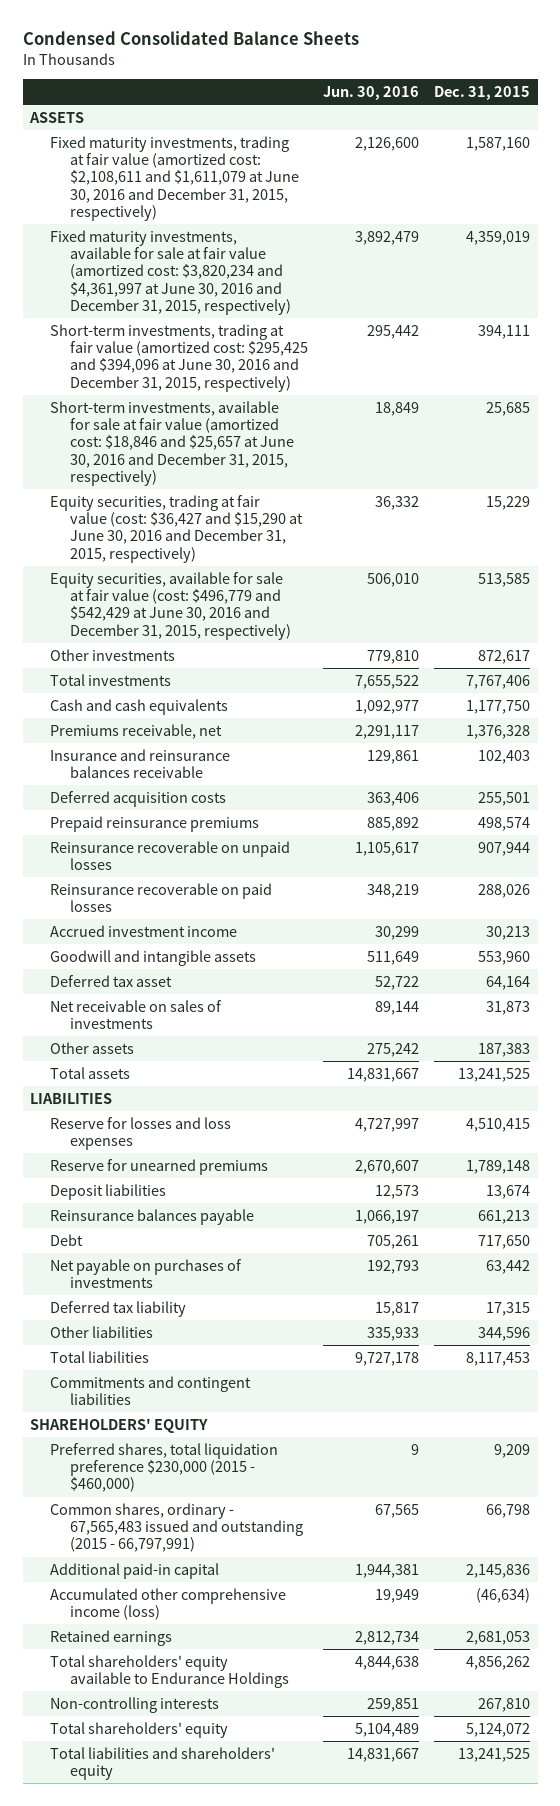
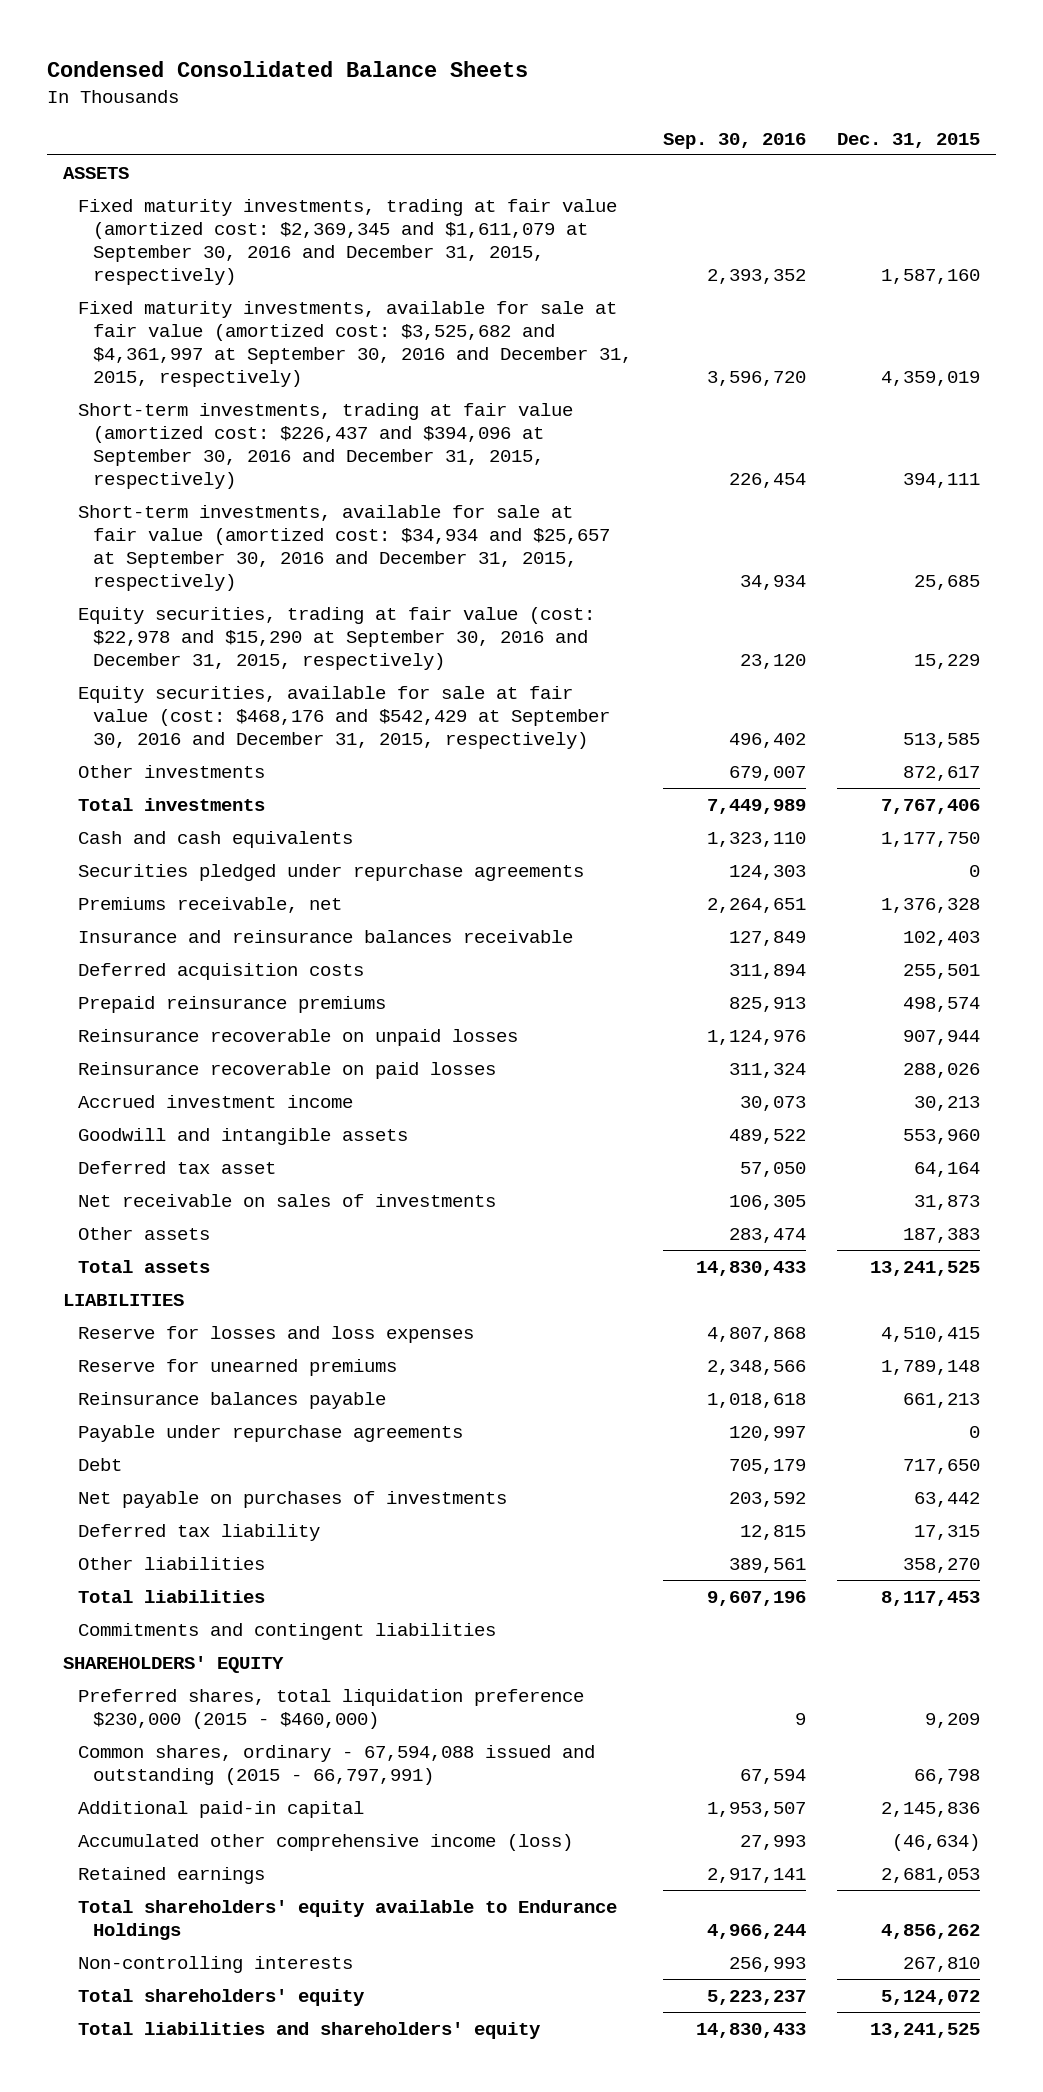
- | Jun. 30, 2016 | Dec. 31, 2015
+ | Sep. 30, 2016 | Dec. 31, 2015
- Fixed maturity investments, trading at fair value (amortized cost: $2,108,611 and $1,611,079 at June 30, 2016 and December 31, 2015, respectively) | 2,126,600 | 1,587,160
- Fixed maturity investments, available for sale at fair value (amortized cost: $3,820,234 and $4,361,997 at June 30, 2016 and December 31, 2015, respectively) | 3,892,479 | 4,359,019
- Short-term investments, trading at fair value (amortized cost: $295,425 and $394,096 at June 30, 2016 and December 31, 2015, respectively) | 295,442 | 394,111
- Short-term investments, available for sale at fair value (amortized cost: $18,846 and $25,657 at June 30, 2016 and December 31, 2015, respectively) | 18,849 | 25,685
- Equity securities, trading at fair value (cost: $36,427 and $15,290 at June 30, 2016 and December 31, 2015, respectively) | 36,332 | 15,229
- Equity securities, available for sale at fair value (cost: $496,779 and $542,429 at June 30, 2016 and December 31, 2015, respectively) | 506,010 | 513,585
+ Fixed maturity investments, trading at fair value (amortized cost: $2,369,345 and $1,611,079 at September 30, 2016 and December 31, 2015, respectively) | 2,393,352 | 1,587,160
+ Fixed maturity investments, available for sale at fair value (amortized cost: $3,525,682 and $4,361,997 at September 30, 2016 and December 31, 2015, respectively) | 3,596,720 | 4,359,019
+ Short-term investments, trading at fair value (amortized cost: $226,437 and $394,096 at September 30, 2016 and December 31, 2015, respectively) | 226,454 | 394,111
+ Short-term investments, available for sale at fair value (amortized cost: $34,934 and $25,657 at September 30, 2016 and December 31, 2015, respectively) | 34,934 | 25,685
+ Equity securities, trading at fair value (cost: $22,978 and $15,290 at September 30, 2016 and December 31, 2015, respectively) | 23,120 | 15,229
+ Equity securities, available for sale at fair value (cost: $468,176 and $542,429 at September 30, 2016 and December 31, 2015, respectively) | 496,402 | 513,585
+ Securities pledged under repurchase agreements | 124,303 | 0
- Deposit liabilities | 12,573 | 13,674
+ Payable under repurchase agreements | 120,997 | 0
- Other liabilities | 335,933 | 344,596
+ Other liabilities | 389,561 | 358,270
- Common shares, ordinary - 67,565,483 issued and outstanding (2015 - 66,797,991) | 67,565 | 66,798
+ Common shares, ordinary - 67,594,088 issued and outstanding (2015 - 66,797,991) | 67,594 | 66,798

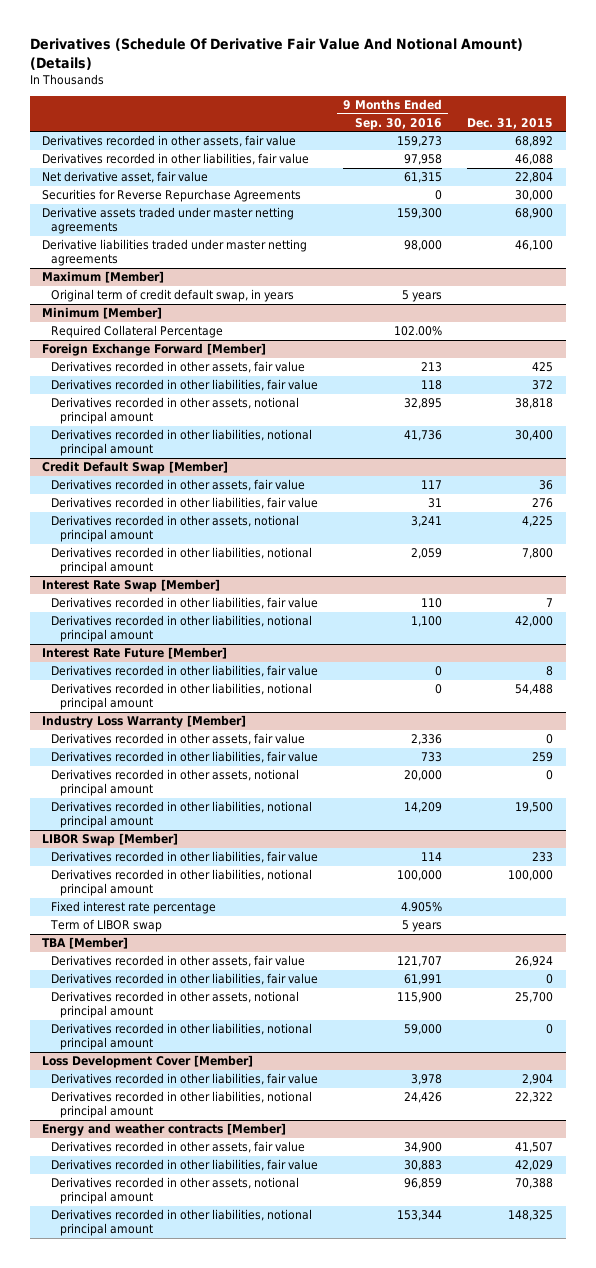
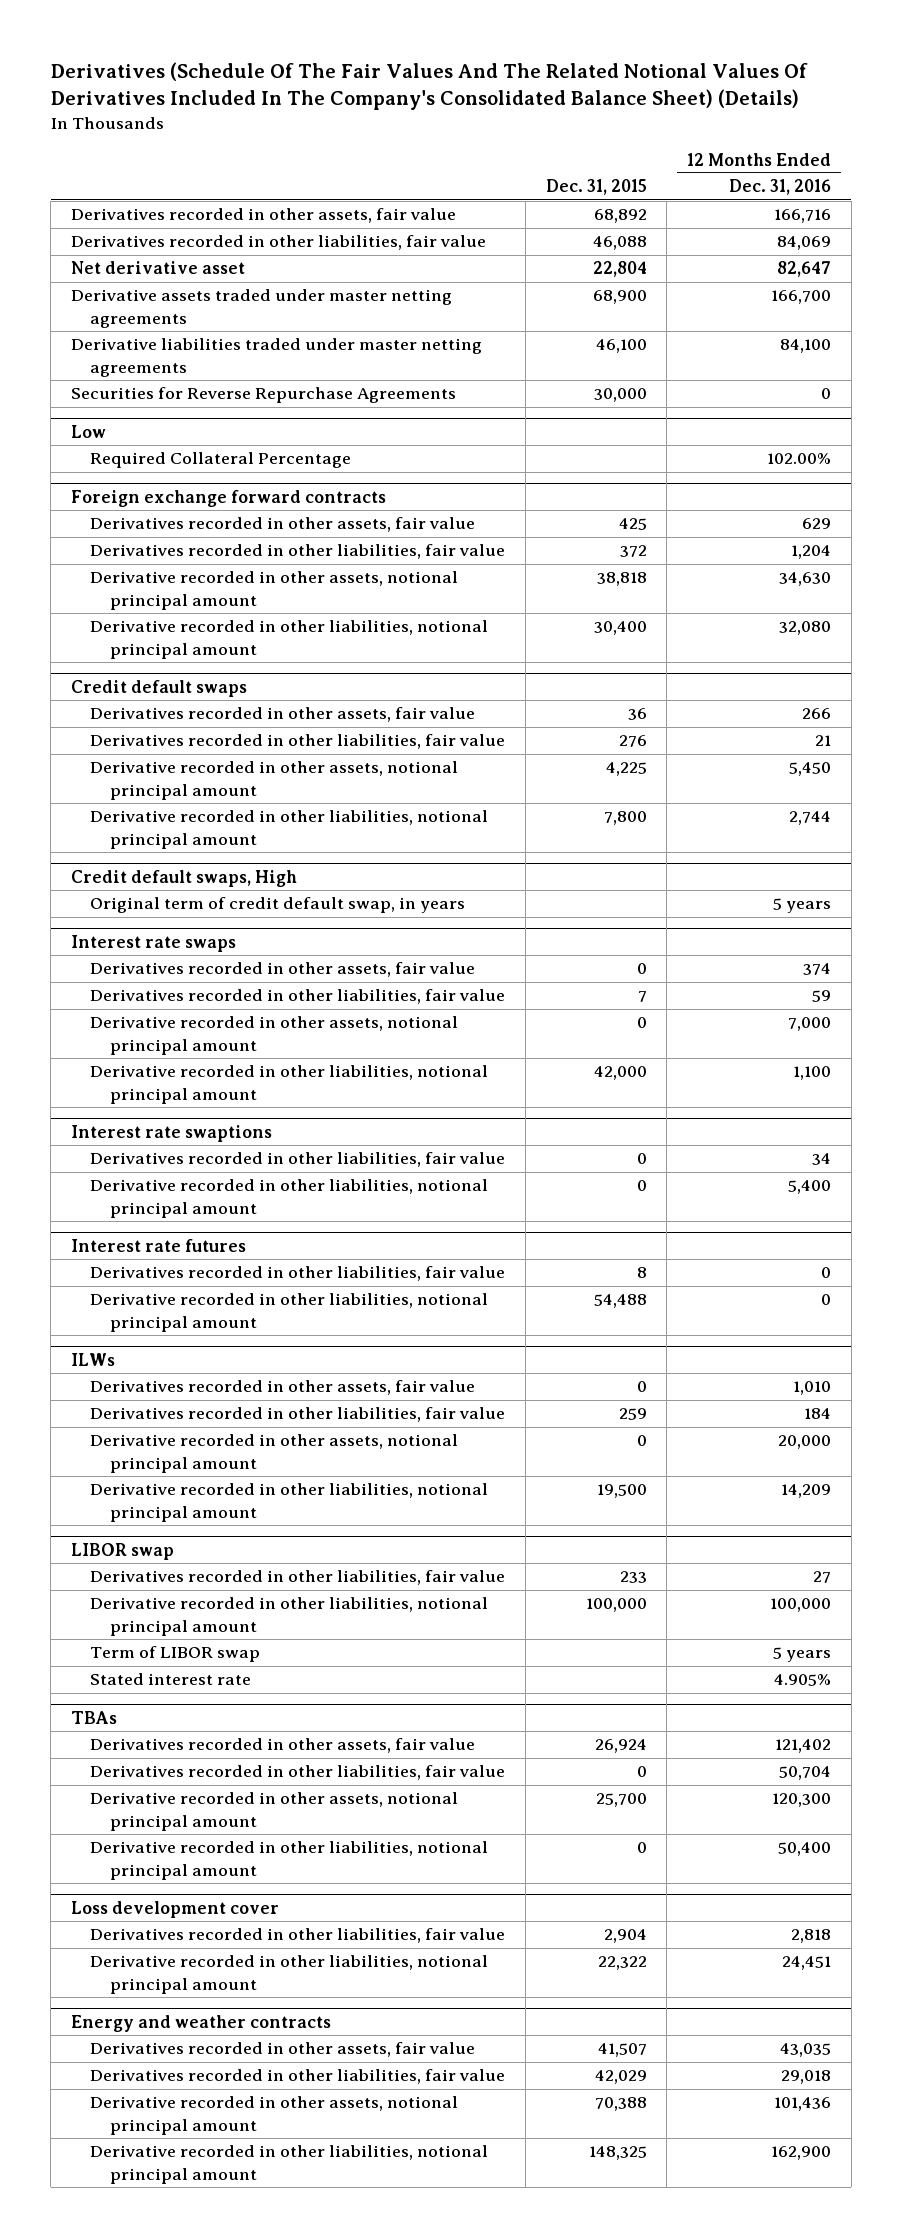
- Derivatives (Schedule Of Derivative Fair Value And Notional Amount) (Details)
+ Derivatives (Schedule Of The Fair Values And The Related Notional Values Of Derivatives Included In The Company's Consolidated Balance Sheet) (Details)
- | 9 Months Ended Sep. 30, 2016 | Dec. 31, 2015
+ | Dec. 31, 2015 | 12 Months Ended Dec. 31, 2016
- Net derivative asset, fair value | 61,315 | 22,804
+ Net derivative asset | 22,804 | 82,647
- Maximum [Member]
- Original term of credit default swap, in years | 5 years |
- Minimum [Member]
moved down: Securities for Reverse Repurchase Agreements | 30,000 | 0
+ Low
- Foreign Exchange Forward [Member]
+ Foreign exchange forward contracts
- Derivatives recorded in other assets, notional principal amount | 32,895 | 38,818
- Derivatives recorded in other liabilities, notional principal amount | 41,736 | 30,400
- Credit Default Swap [Member]
+ Derivative recorded in other assets, notional principal amount | 38,818 | 34,630
+ Derivative recorded in other liabilities, notional principal amount | 30,400 | 32,080
+ Credit default swaps
- Derivatives recorded in other assets, notional principal amount | 3,241 | 4,225
- Derivatives recorded in other liabilities, notional principal amount | 2,059 | 7,800
- Interest Rate Swap [Member]
+ Derivative recorded in other assets, notional principal amount | 4,225 | 5,450
+ Derivative recorded in other liabilities, notional principal amount | 7,800 | 2,744
+ Credit default swaps, High
+ Original term of credit default swap, in years | | 5 years
+ Interest rate swaps
+ Derivatives recorded in other assets, fair value | 0 | 374
- Derivatives recorded in other liabilities, notional principal amount | 1,100 | 42,000
- Interest Rate Future [Member]
+ Derivative recorded in other assets, notional principal amount | 0 | 7,000
+ Derivative recorded in other liabilities, notional principal amount | 42,000 | 1,100
+ Interest rate swaptions
+ Derivatives recorded in other liabilities, fair value | 0 | 34
+ Derivative recorded in other liabilities, notional principal amount | 0 | 5,400
+ Interest rate futures
- Derivatives recorded in other liabilities, notional principal amount | 0 | 54,488
- Industry Loss Warranty [Member]
+ Derivative recorded in other liabilities, notional principal amount | 54,488 | 0
+ ILWs
- Derivatives recorded in other assets, notional principal amount | 20,000 | 0
- Derivatives recorded in other liabilities, notional principal amount | 14,209 | 19,500
- LIBOR Swap [Member]
+ Derivative recorded in other assets, notional principal amount | 0 | 20,000
+ Derivative recorded in other liabilities, notional principal amount | 19,500 | 14,209
+ LIBOR swap
- Derivatives recorded in other liabilities, notional principal amount | 100,000 | 100,000
- Fixed interest rate percentage | 4.905% |
+ Derivative recorded in other liabilities, notional principal amount | 100,000 | 100,000
- TBA [Member]
+ Stated interest rate | | 4.905%
+ TBAs
- Derivatives recorded in other assets, notional principal amount | 115,900 | 25,700
- Derivatives recorded in other liabilities, notional principal amount | 59,000 | 0
- Loss Development Cover [Member]
+ Derivative recorded in other assets, notional principal amount | 25,700 | 120,300
+ Derivative recorded in other liabilities, notional principal amount | 0 | 50,400
+ Loss development cover
- Derivatives recorded in other liabilities, notional principal amount | 24,426 | 22,322
- Energy and weather contracts [Member]
+ Derivative recorded in other liabilities, notional principal amount | 22,322 | 24,451
+ Energy and weather contracts
- Derivatives recorded in other assets, notional principal amount | 96,859 | 70,388
- Derivatives recorded in other liabilities, notional principal amount | 153,344 | 148,325
+ Derivative recorded in other assets, notional principal amount | 70,388 | 101,436
+ Derivative recorded in other liabilities, notional principal amount | 148,325 | 162,900

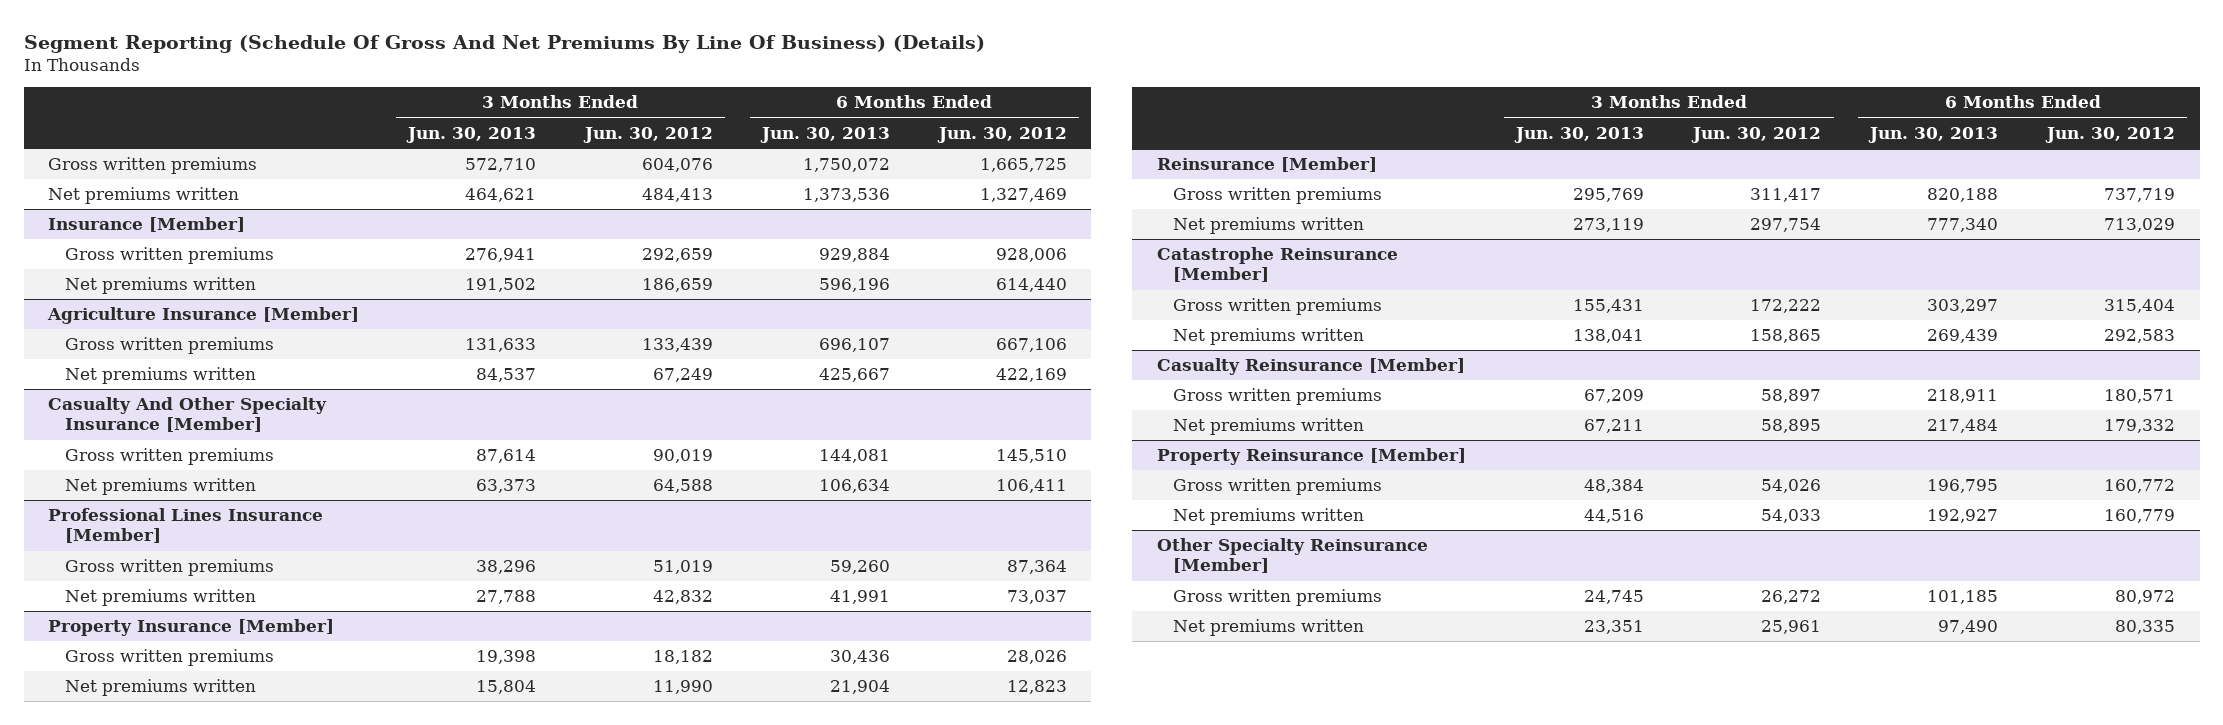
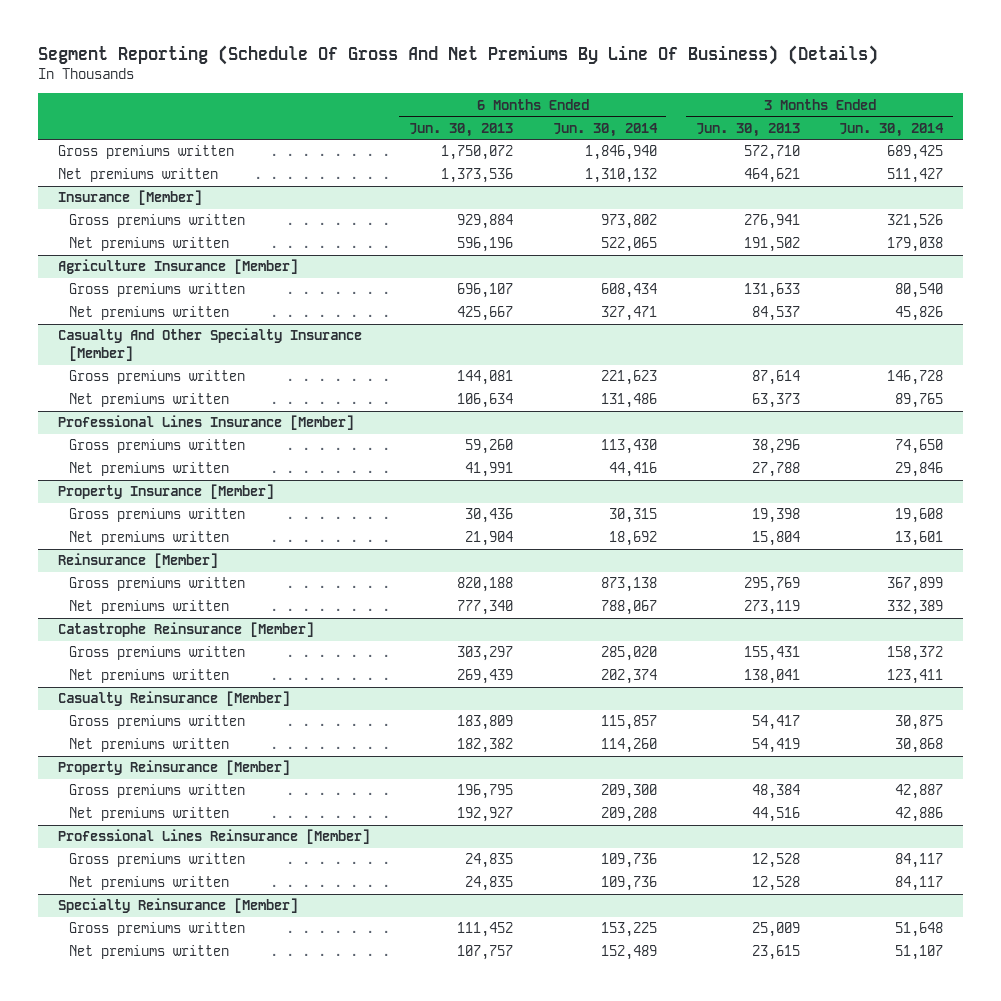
- | 3 Months Ended Jun. 30, 2013 | 3 Months Ended Jun. 30, 2012 | 6 Months Ended Jun. 30, 2013 | 6 Months Ended Jun. 30, 2012
+ | 6 Months Ended Jun. 30, 2013 | 6 Months Ended Jun. 30, 2014 | 3 Months Ended Jun. 30, 2013 | 3 Months Ended Jun. 30, 2014
- Gross written premiums | 572,710 | 604,076 | 1,750,072 | 1,665,725
+ Gross premiums written | 1,750,072 | 1,846,940 | 572,710 | 689,425
@ Insurance [Member]
- Gross written premiums | 276,941 | 292,659 | 929,884 | 928,006
+ Gross premiums written | 929,884 | 973,802 | 276,941 | 321,526
@ Agriculture Insurance [Member]
- Gross written premiums | 131,633 | 133,439 | 696,107 | 667,106
+ Gross premiums written | 696,107 | 608,434 | 131,633 | 80,540
@ Casualty And Other Specialty Insurance [Member]
- Gross written premiums | 87,614 | 90,019 | 144,081 | 145,510
+ Gross premiums written | 144,081 | 221,623 | 87,614 | 146,728
@ Professional Lines Insurance [Member]
- Gross written premiums | 38,296 | 51,019 | 59,260 | 87,364
+ Gross premiums written | 59,260 | 113,430 | 38,296 | 74,650
@ Property Insurance [Member]
- Gross written premiums | 19,398 | 18,182 | 30,436 | 28,026
+ Gross premiums written | 30,436 | 30,315 | 19,398 | 19,608
@ Reinsurance [Member]
- Gross written premiums | 295,769 | 311,417 | 820,188 | 737,719
+ Gross premiums written | 820,188 | 873,138 | 295,769 | 367,899
@ Catastrophe Reinsurance [Member]
- Gross written premiums | 155,431 | 172,222 | 303,297 | 315,404
+ Gross premiums written | 303,297 | 285,020 | 155,431 | 158,372
@ Casualty Reinsurance [Member]
- Gross written premiums | 67,209 | 58,897 | 218,911 | 180,571
- Net premiums written | 67,211 | 58,895 | 217,484 | 179,332
+ Gross premiums written | 183,809 | 115,857 | 54,417 | 30,875
+ Net premiums written | 182,382 | 114,260 | 54,419 | 30,868
@ Property Reinsurance [Member]
- Gross written premiums | 48,384 | 54,026 | 196,795 | 160,772
+ Gross premiums written | 196,795 | 209,300 | 48,384 | 42,887
- Other Specialty Reinsurance [Member]
- Gross written premiums | 24,745 | 26,272 | 101,185 | 80,972
- Net premiums written | 23,351 | 25,961 | 97,490 | 80,335
+ Professional Lines Reinsurance [Member]
+ Gross premiums written | 24,835 | 109,736 | 12,528 | 84,117
+ Net premiums written | 24,835 | 109,736 | 12,528 | 84,117
+ Specialty Reinsurance [Member]
+ Gross premiums written | 111,452 | 153,225 | 25,009 | 51,648
+ Net premiums written | 107,757 | 152,489 | 23,615 | 51,107

